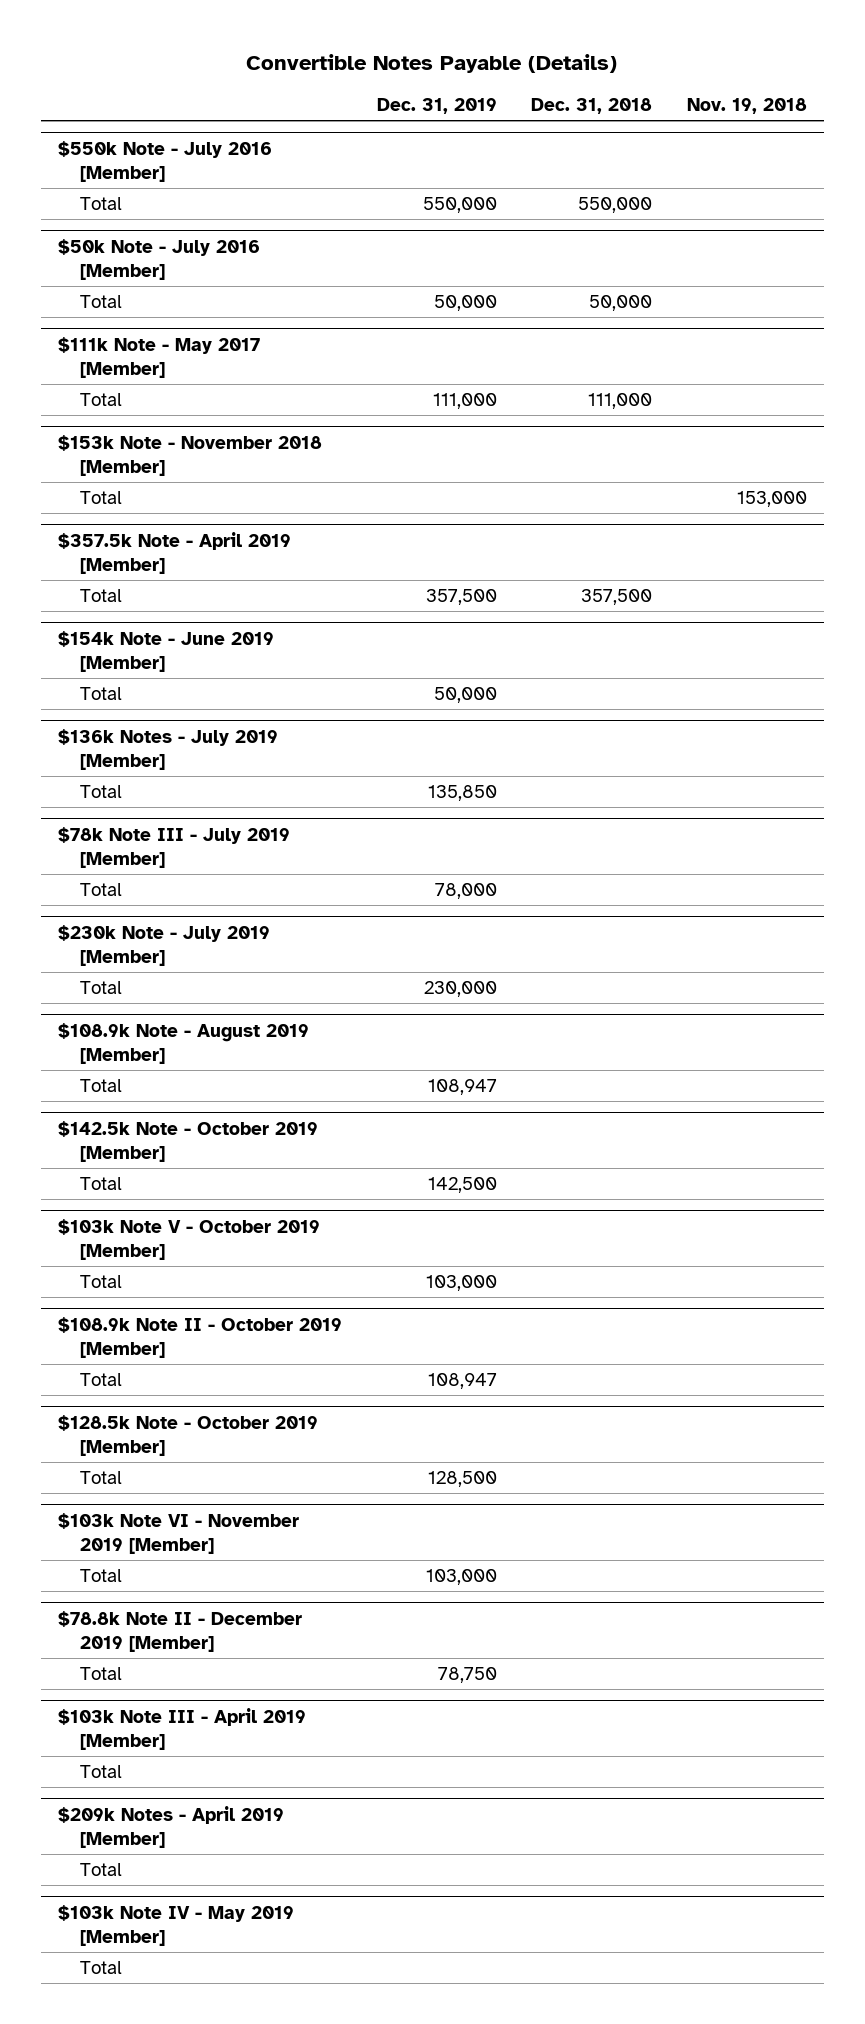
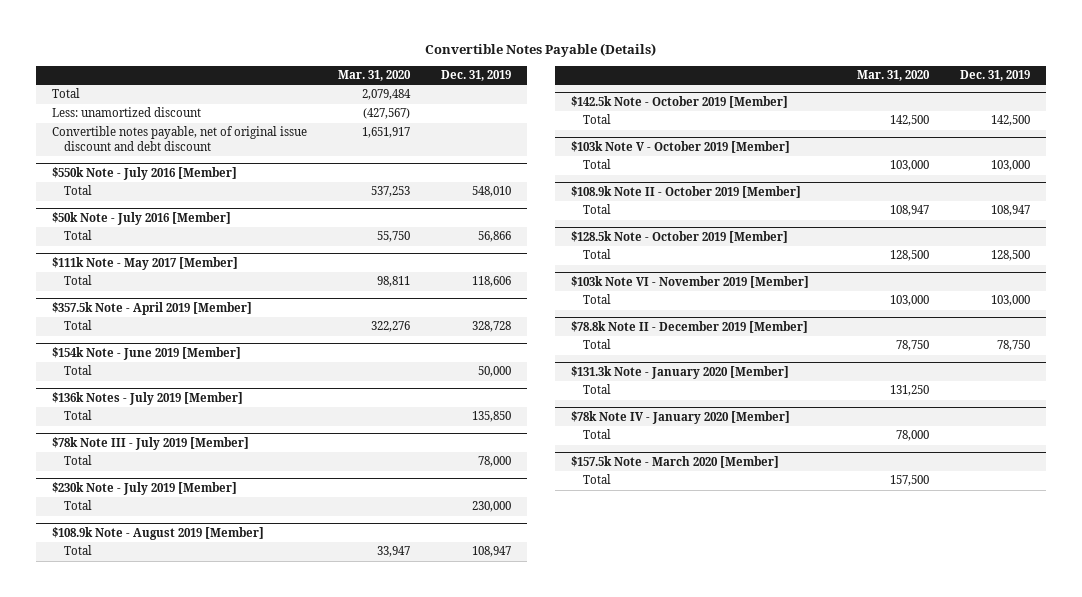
- | Dec. 31, 2019 | Dec. 31, 2018 | Nov. 19, 2018
+ | Mar. 31, 2020 | Dec. 31, 2019
+ Total | 2,079,484 |
+ Less: unamortized discount | (427,567) |
+ Convertible notes payable, net of original issue discount and debt discount | 1,651,917 |
@ $550k Note - July 2016 [Member]
- Total | 550,000 | 550,000 |
+ Total | 537,253 | 548,010
@ $50k Note - July 2016 [Member]
- Total | 50,000 | 50,000 |
+ Total | 55,750 | 56,866
@ $111k Note - May 2017 [Member]
- Total | 111,000 | 111,000 |
- $153k Note - November 2018 [Member]
- Total | | | 153,000
@ $111k Note - May 2017 [Member]
+ Total | 98,811 | 118,606
@ $357.5k Note - April 2019 [Member]
- Total | 357,500 | 357,500 |
+ Total | 322,276 | 328,728
- $103k Note III - April 2019 [Member]
+ $131.3k Note - January 2020 [Member]
- $209k Notes - April 2019 [Member]
+ $78k Note IV - January 2020 [Member]
- $103k Note IV - May 2019 [Member]
+ $157.5k Note - March 2020 [Member]

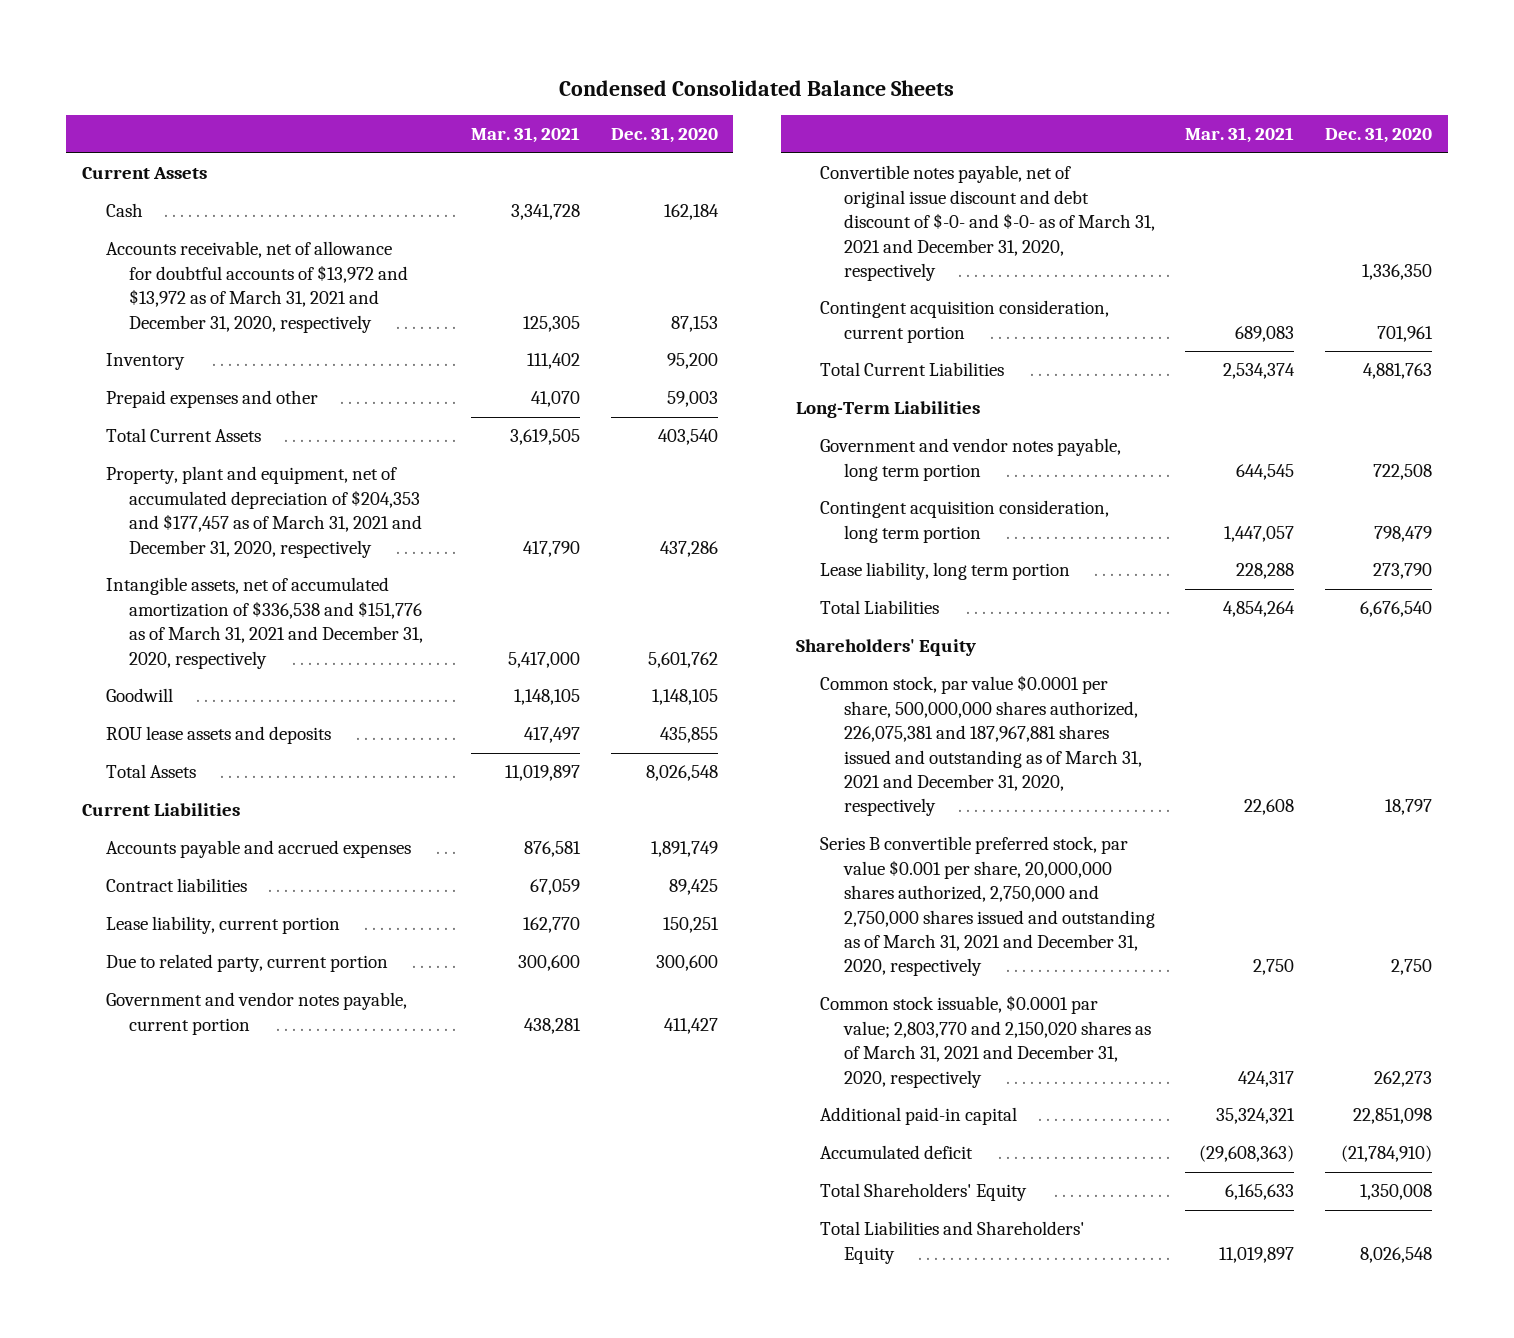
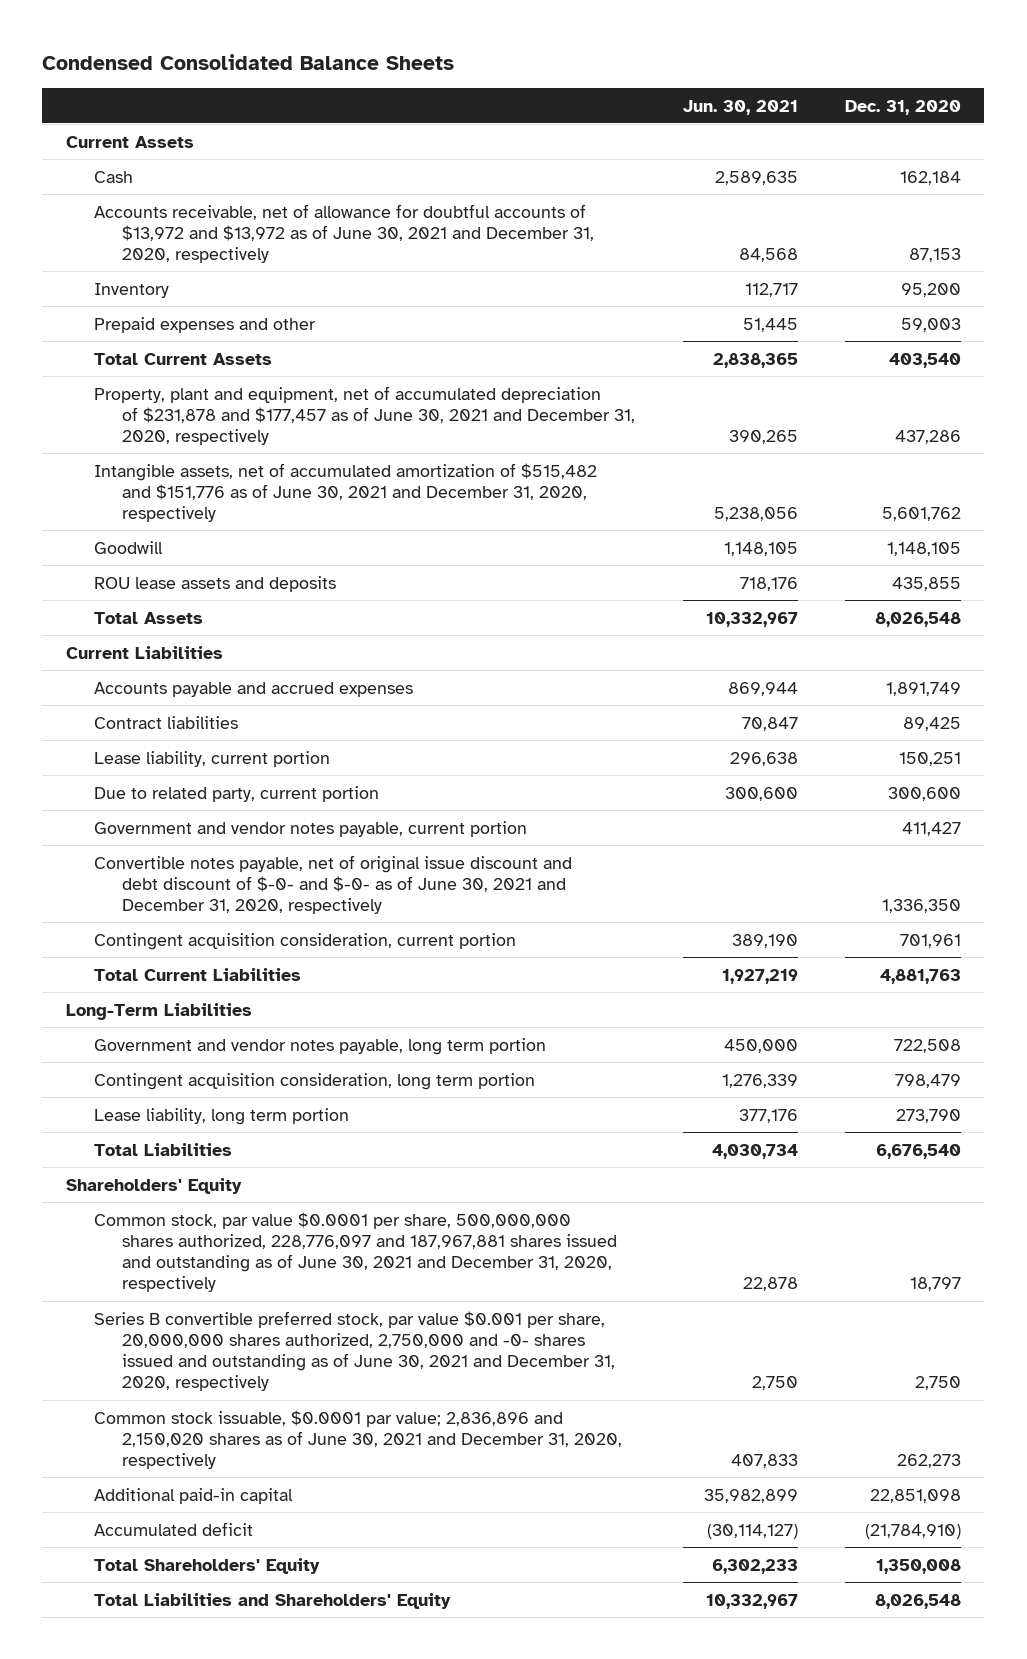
- | Mar. 31, 2021 | Dec. 31, 2020
+ | Jun. 30, 2021 | Dec. 31, 2020
- Accounts receivable, net of allowance for doubtful accounts of $13,972 and $13,972 as of March 31, 2021 and December 31, 2020, respectively | 125,305 | 87,153
+ Accounts receivable, net of allowance for doubtful accounts of $13,972 and $13,972 as of June 30, 2021 and December 31, 2020, respectively | 84,568 | 87,153
- Property, plant and equipment, net of accumulated depreciation of $204,353 and $177,457 as of March 31, 2021 and December 31, 2020, respectively | 417,790 | 437,286
- Intangible assets, net of accumulated amortization of $336,538 and $151,776 as of March 31, 2021 and December 31, 2020, respectively | 5,417,000 | 5,601,762
+ Property, plant and equipment, net of accumulated depreciation of $231,878 and $177,457 as of June 30, 2021 and December 31, 2020, respectively | 390,265 | 437,286
+ Intangible assets, net of accumulated amortization of $515,482 and $151,776 as of June 30, 2021 and December 31, 2020, respectively | 5,238,056 | 5,601,762
- Convertible notes payable, net of original issue discount and debt discount of $-0- and $-0- as of March 31, 2021 and December 31, 2020, respectively | | 1,336,350
+ Convertible notes payable, net of original issue discount and debt discount of $-0- and $-0- as of June 30, 2021 and December 31, 2020, respectively | | 1,336,350
- Common stock, par value $0.0001 per share, 500,000,000 shares authorized, 226,075,381 and 187,967,881 shares issued and outstanding as of March 31, 2021 and December 31, 2020, respectively | 22,608 | 18,797
- Series B convertible preferred stock, par value $0.001 per share, 20,000,000 shares authorized, 2,750,000 and 2,750,000 shares issued and outstanding as of March 31, 2021 and December 31, 2020, respectively | 2,750 | 2,750
- Common stock issuable, $0.0001 par value; 2,803,770 and 2,150,020 shares as of March 31, 2021 and December 31, 2020, respectively | 424,317 | 262,273
+ Common stock, par value $0.0001 per share, 500,000,000 shares authorized, 228,776,097 and 187,967,881 shares issued and outstanding as of June 30, 2021 and December 31, 2020, respectively | 22,878 | 18,797
+ Series B convertible preferred stock, par value $0.001 per share, 20,000,000 shares authorized, 2,750,000 and -0- shares issued and outstanding as of June 30, 2021 and December 31, 2020, respectively | 2,750 | 2,750
+ Common stock issuable, $0.0001 par value; 2,836,896 and 2,150,020 shares as of June 30, 2021 and December 31, 2020, respectively | 407,833 | 262,273

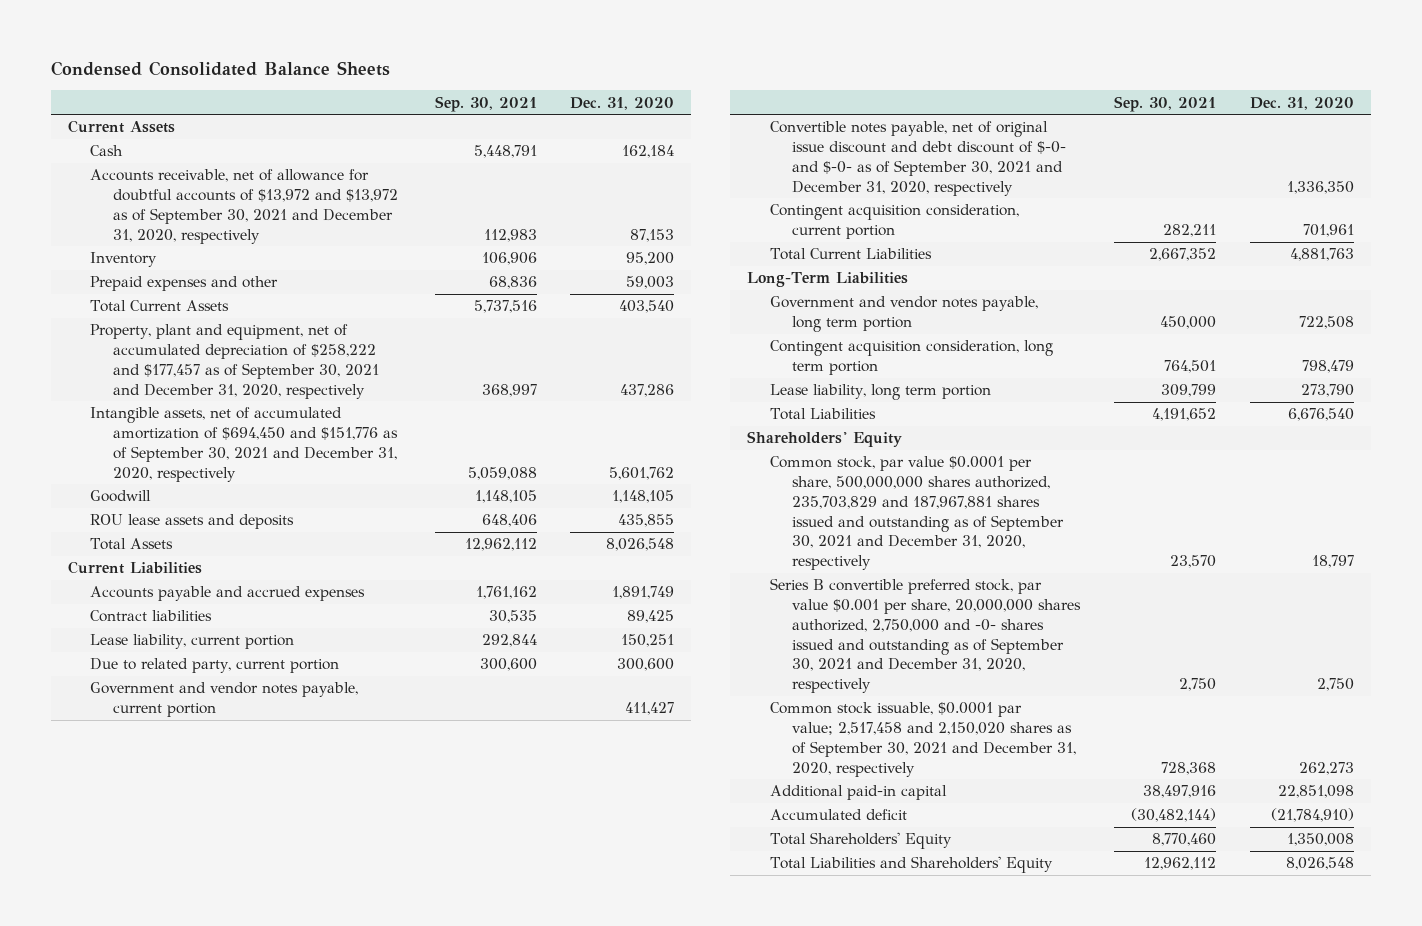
- | Jun. 30, 2021 | Dec. 31, 2020
+ | Sep. 30, 2021 | Dec. 31, 2020
- Accounts receivable, net of allowance for doubtful accounts of $13,972 and $13,972 as of June 30, 2021 and December 31, 2020, respectively | 84,568 | 87,153
+ Accounts receivable, net of allowance for doubtful accounts of $13,972 and $13,972 as of September 30, 2021 and December 31, 2020, respectively | 112,983 | 87,153
- Property, plant and equipment, net of accumulated depreciation of $231,878 and $177,457 as of June 30, 2021 and December 31, 2020, respectively | 390,265 | 437,286
- Intangible assets, net of accumulated amortization of $515,482 and $151,776 as of June 30, 2021 and December 31, 2020, respectively | 5,238,056 | 5,601,762
+ Property, plant and equipment, net of accumulated depreciation of $258,222 and $177,457 as of September 30, 2021 and December 31, 2020, respectively | 368,997 | 437,286
+ Intangible assets, net of accumulated amortization of $694,450 and $151,776 as of September 30, 2021 and December 31, 2020, respectively | 5,059,088 | 5,601,762
- Convertible notes payable, net of original issue discount and debt discount of $-0- and $-0- as of June 30, 2021 and December 31, 2020, respectively | | 1,336,350
+ Convertible notes payable, net of original issue discount and debt discount of $-0- and $-0- as of September 30, 2021 and December 31, 2020, respectively | | 1,336,350
- Common stock, par value $0.0001 per share, 500,000,000 shares authorized, 228,776,097 and 187,967,881 shares issued and outstanding as of June 30, 2021 and December 31, 2020, respectively | 22,878 | 18,797
- Series B convertible preferred stock, par value $0.001 per share, 20,000,000 shares authorized, 2,750,000 and -0- shares issued and outstanding as of June 30, 2021 and December 31, 2020, respectively | 2,750 | 2,750
- Common stock issuable, $0.0001 par value; 2,836,896 and 2,150,020 shares as of June 30, 2021 and December 31, 2020, respectively | 407,833 | 262,273
+ Common stock, par value $0.0001 per share, 500,000,000 shares authorized, 235,703,829 and 187,967,881 shares issued and outstanding as of September 30, 2021 and December 31, 2020, respectively | 23,570 | 18,797
+ Series B convertible preferred stock, par value $0.001 per share, 20,000,000 shares authorized, 2,750,000 and -0- shares issued and outstanding as of September 30, 2021 and December 31, 2020, respectively | 2,750 | 2,750
+ Common stock issuable, $0.0001 par value; 2,517,458 and 2,150,020 shares as of September 30, 2021 and December 31, 2020, respectively | 728,368 | 262,273

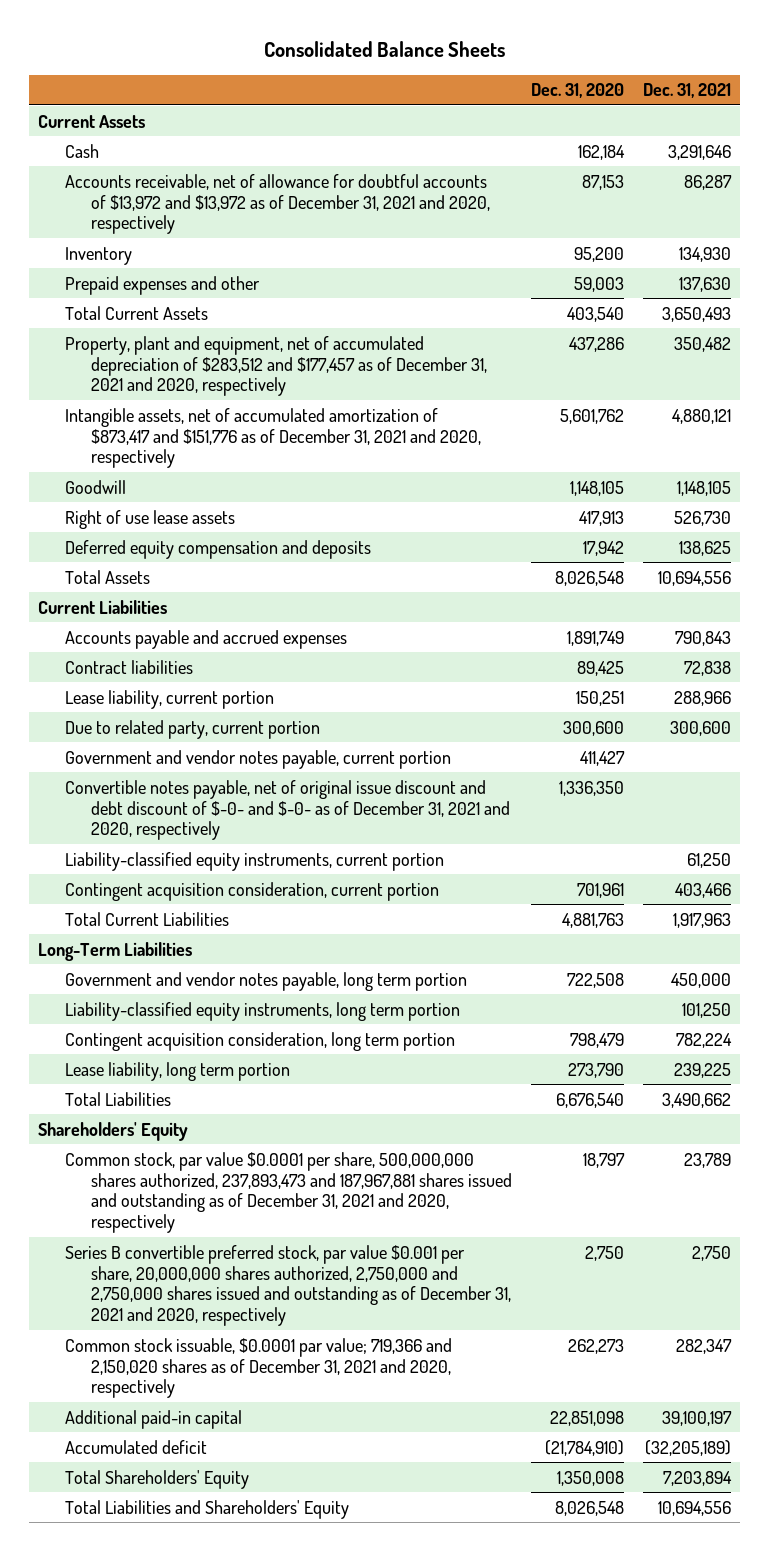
- Condensed Consolidated Balance Sheets
+ Consolidated Balance Sheets
- | Sep. 30, 2021 | Dec. 31, 2020
+ | Dec. 31, 2020 | Dec. 31, 2021
- Accounts receivable, net of allowance for doubtful accounts of $13,972 and $13,972 as of September 30, 2021 and December 31, 2020, respectively | 112,983 | 87,153
+ Accounts receivable, net of allowance for doubtful accounts of $13,972 and $13,972 as of December 31, 2021 and 2020, respectively | 87,153 | 86,287
- Property, plant and equipment, net of accumulated depreciation of $258,222 and $177,457 as of September 30, 2021 and December 31, 2020, respectively | 368,997 | 437,286
- Intangible assets, net of accumulated amortization of $694,450 and $151,776 as of September 30, 2021 and December 31, 2020, respectively | 5,059,088 | 5,601,762
+ Property, plant and equipment, net of accumulated depreciation of $283,512 and $177,457 as of December 31, 2021 and 2020, respectively | 437,286 | 350,482
+ Intangible assets, net of accumulated amortization of $873,417 and $151,776 as of December 31, 2021 and 2020, respectively | 5,601,762 | 4,880,121
- ROU lease assets and deposits | 648,406 | 435,855
+ Right of use lease assets | 417,913 | 526,730
+ Deferred equity compensation and deposits | 17,942 | 138,625
- Convertible notes payable, net of original issue discount and debt discount of $-0- and $-0- as of September 30, 2021 and December 31, 2020, respectively | | 1,336,350
+ Convertible notes payable, net of original issue discount and debt discount of $-0- and $-0- as of December 31, 2021 and 2020, respectively | 1,336,350 |
+ Liability-classified equity instruments, current portion | | 61,250
+ Liability-classified equity instruments, long term portion | | 101,250
- Common stock, par value $0.0001 per share, 500,000,000 shares authorized, 235,703,829 and 187,967,881 shares issued and outstanding as of September 30, 2021 and December 31, 2020, respectively | 23,570 | 18,797
- Series B convertible preferred stock, par value $0.001 per share, 20,000,000 shares authorized, 2,750,000 and -0- shares issued and outstanding as of September 30, 2021 and December 31, 2020, respectively | 2,750 | 2,750
- Common stock issuable, $0.0001 par value; 2,517,458 and 2,150,020 shares as of September 30, 2021 and December 31, 2020, respectively | 728,368 | 262,273
+ Common stock, par value $0.0001 per share, 500,000,000 shares authorized, 237,893,473 and 187,967,881 shares issued and outstanding as of December 31, 2021 and 2020, respectively | 18,797 | 23,789
+ Series B convertible preferred stock, par value $0.001 per share, 20,000,000 shares authorized, 2,750,000 and 2,750,000 shares issued and outstanding as of December 31, 2021 and 2020, respectively | 2,750 | 2,750
+ Common stock issuable, $0.0001 par value; 719,366 and 2,150,020 shares as of December 31, 2021 and 2020, respectively | 262,273 | 282,347

